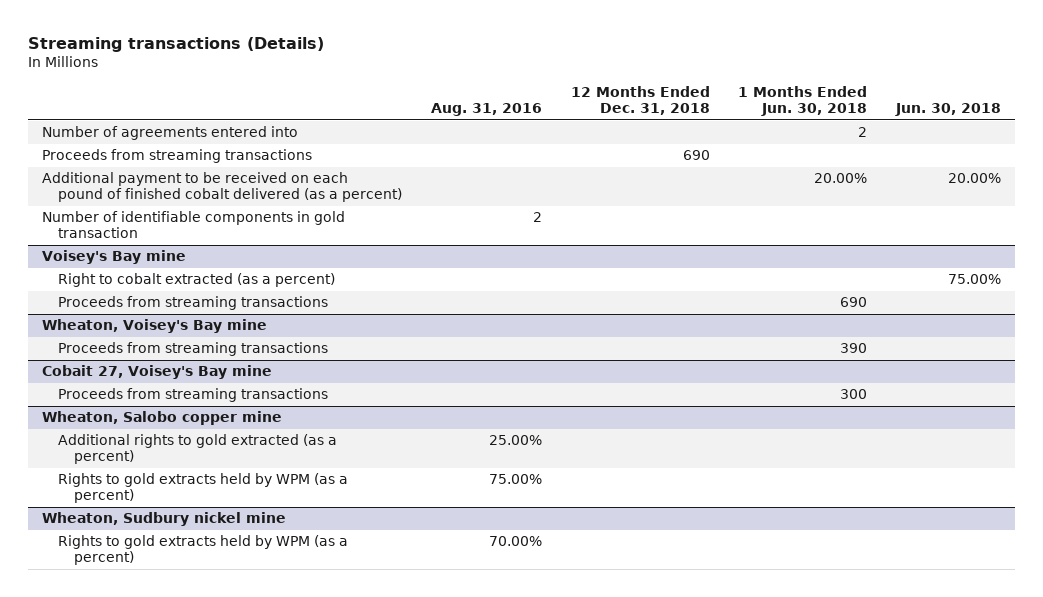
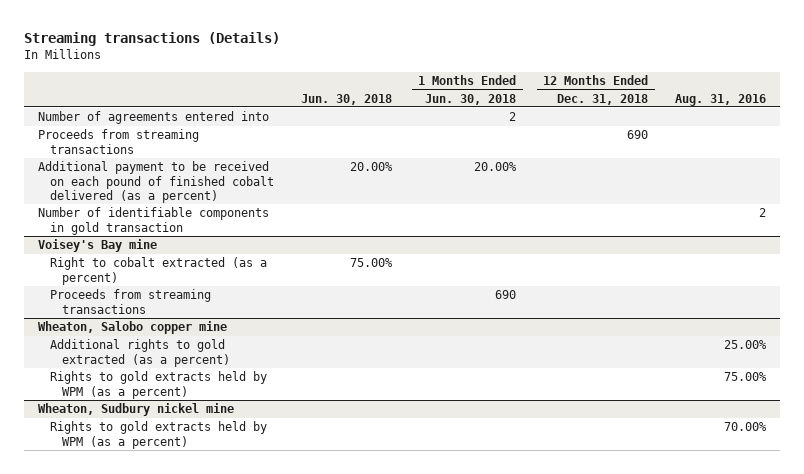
- | Aug. 31, 2016 | 12 Months Ended Dec. 31, 2018 | 1 Months Ended Jun. 30, 2018 | Jun. 30, 2018
+ | Jun. 30, 2018 | 1 Months Ended Jun. 30, 2018 | 12 Months Ended Dec. 31, 2018 | Aug. 31, 2016
- Wheaton, Voisey's Bay mine
- Proceeds from streaming transactions | | | 390 |
- Cobait 27, Voisey's Bay mine
- Proceeds from streaming transactions | | | 300 |

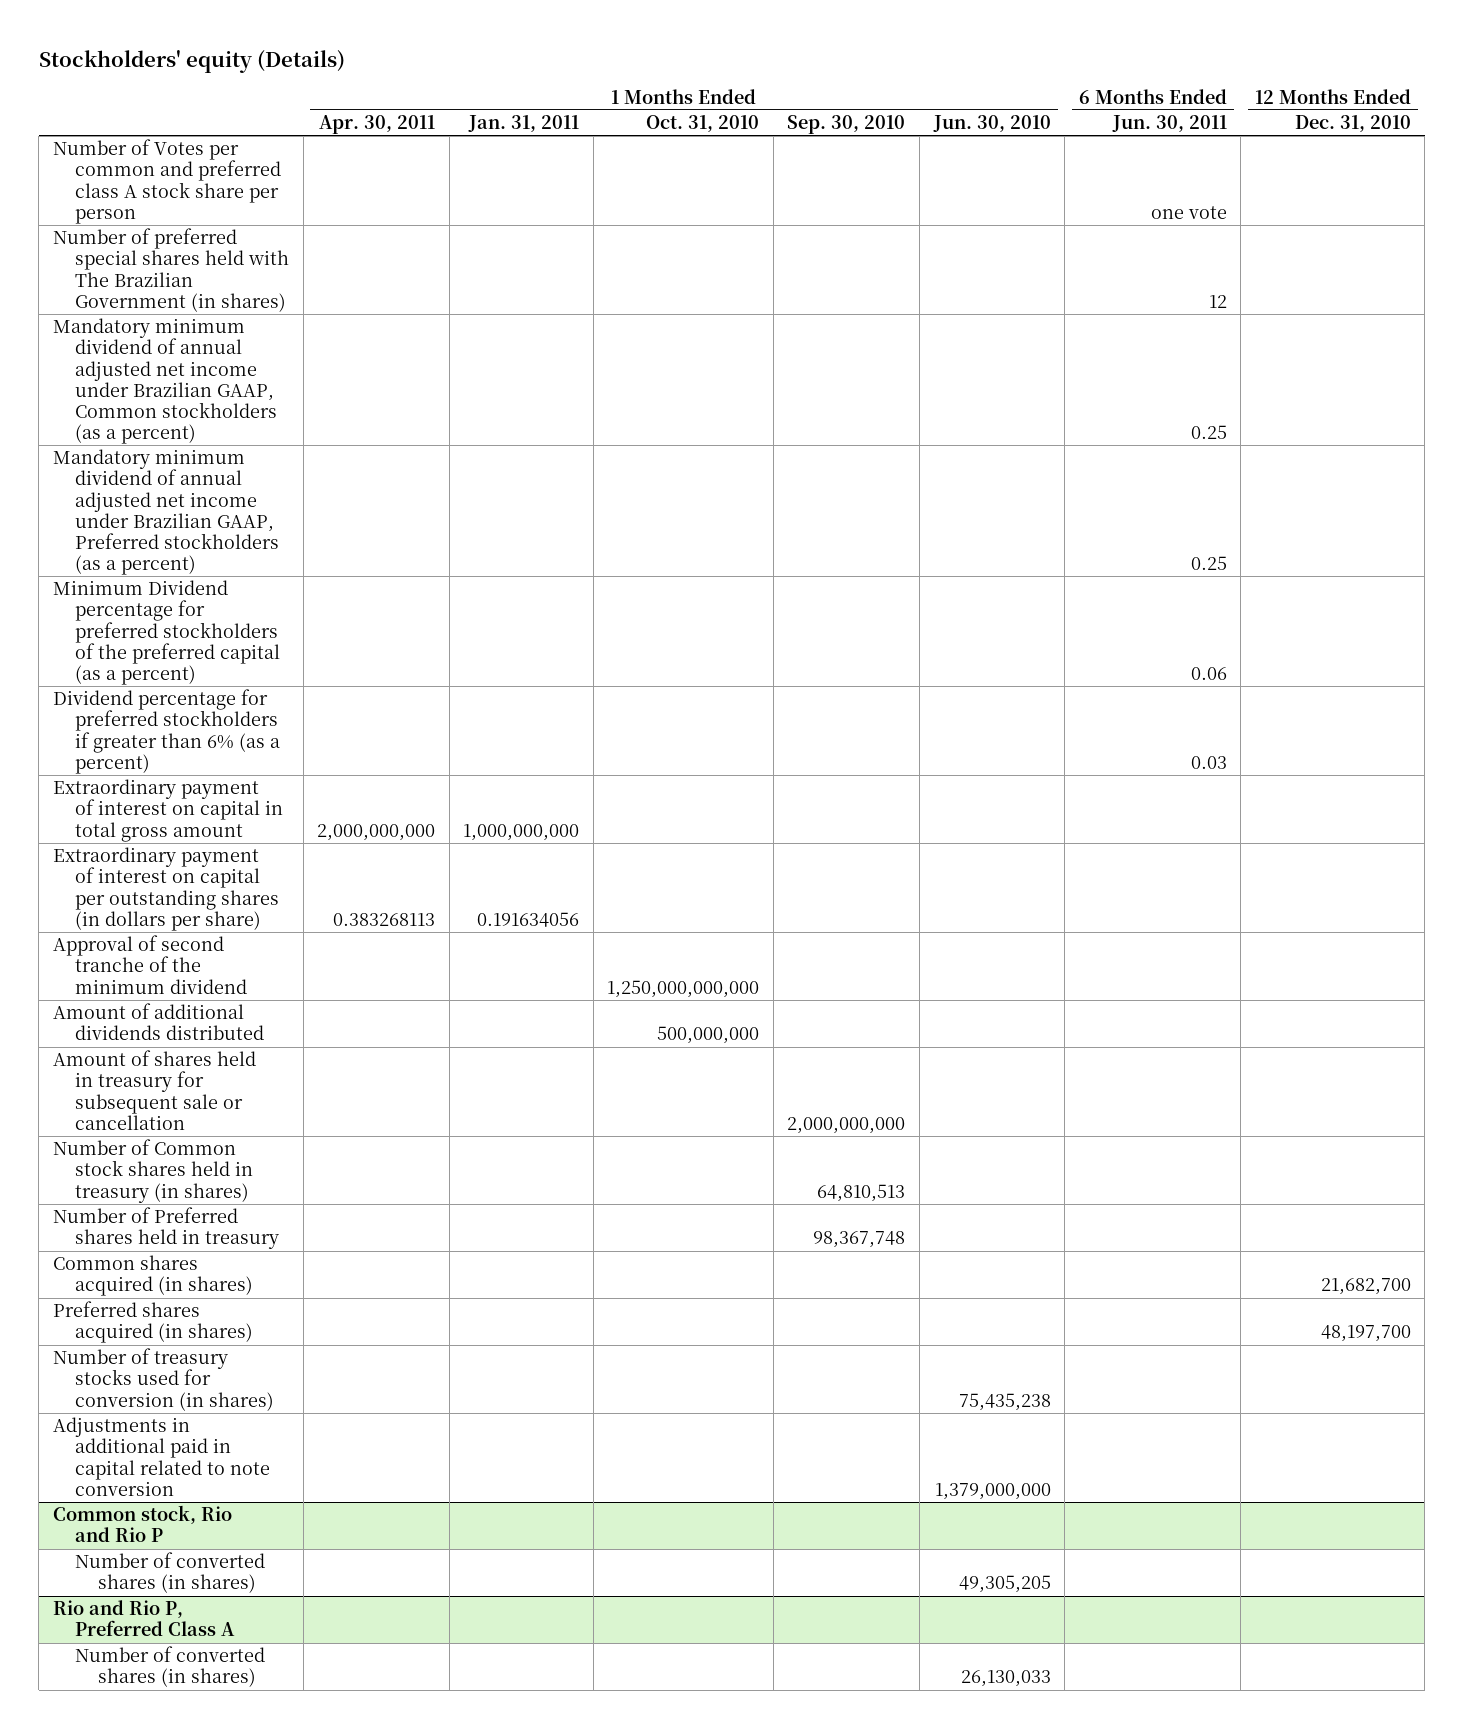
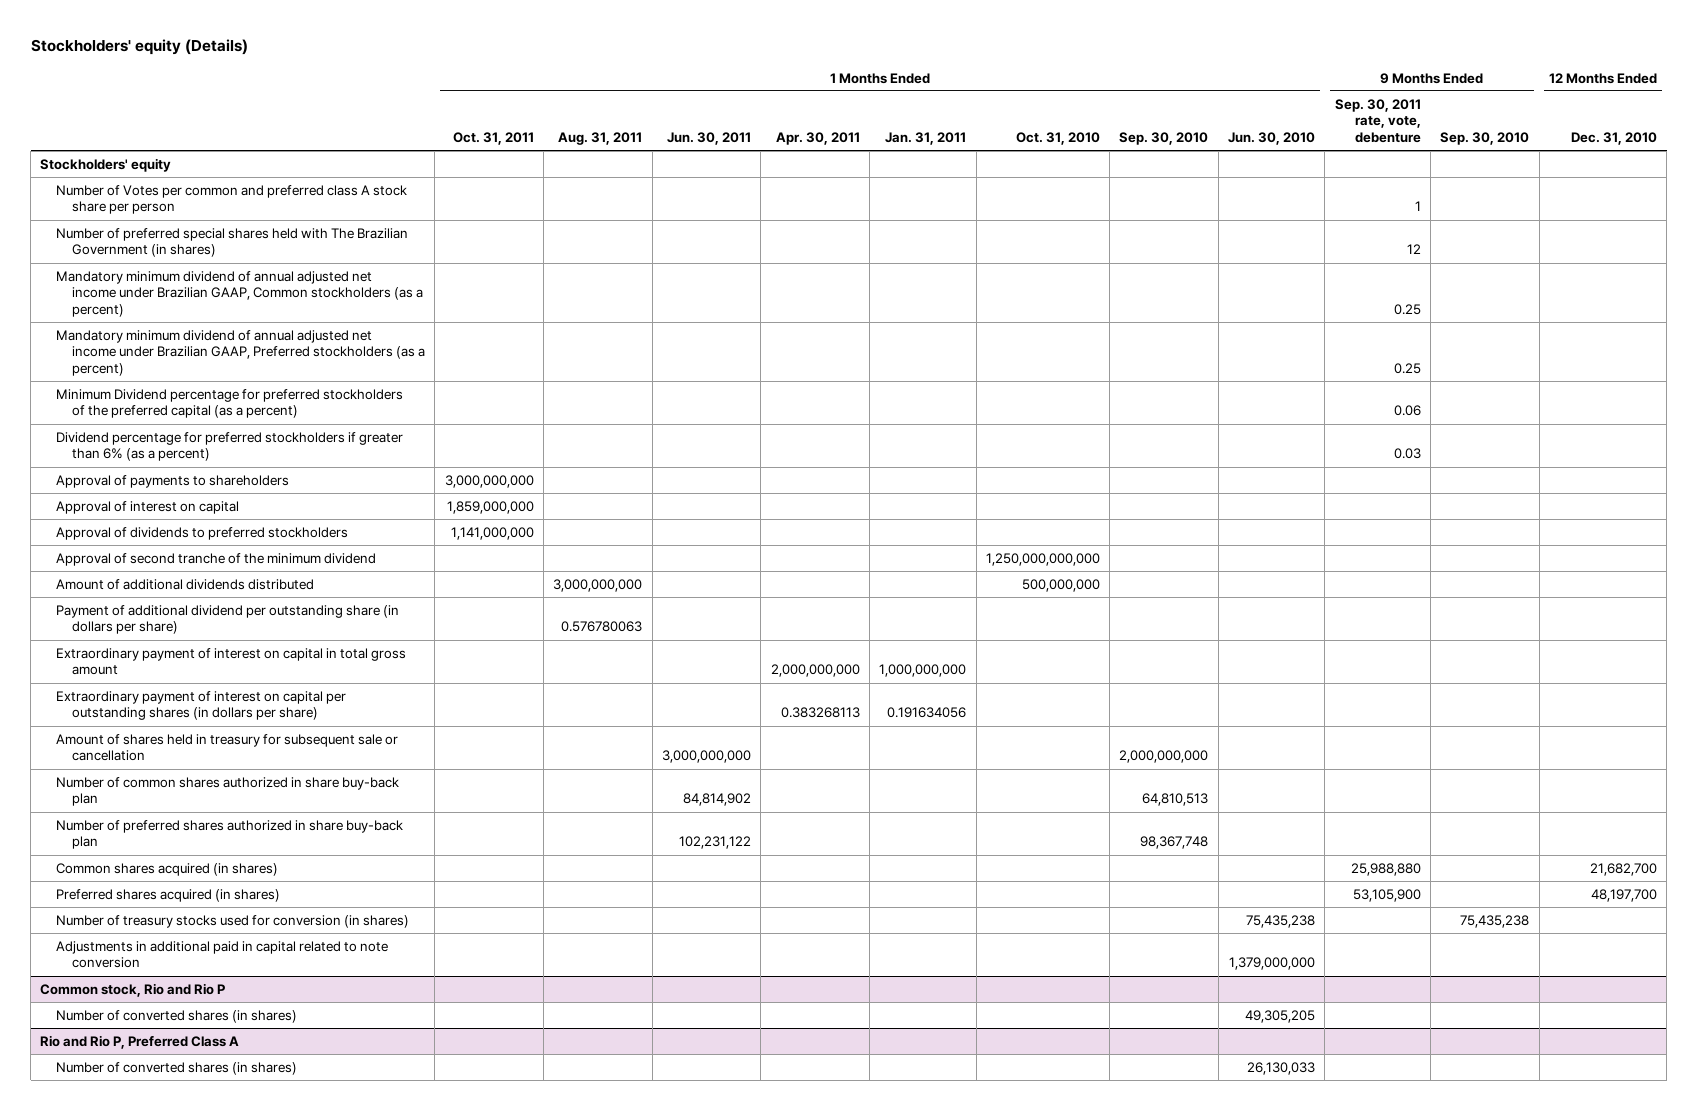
- | 1 Months Ended Apr. 30, 2011 | 1 Months Ended Jan. 31, 2011 | 1 Months Ended Oct. 31, 2010 | 1 Months Ended Sep. 30, 2010 | 1 Months Ended Jun. 30, 2010 | 6 Months Ended Jun. 30, 2011 | 12 Months Ended Dec. 31, 2010
+ | 1 Months Ended Oct. 31, 2011 | 1 Months Ended Aug. 31, 2011 | 1 Months Ended Jun. 30, 2011 | 1 Months Ended Apr. 30, 2011 | 1 Months Ended Jan. 31, 2011 | 1 Months Ended Oct. 31, 2010 | 1 Months Ended Sep. 30, 2010 | 1 Months Ended Jun. 30, 2010 | 9 Months Ended Sep. 30, 2011 rate, vote, debenture | 9 Months Ended Sep. 30, 2010 | 12 Months Ended Dec. 31, 2010
+ Stockholders' equity
+ Approval of payments to shareholders | 3,000,000,000 | | | | | | | | | |
+ Approval of interest on capital | 1,859,000,000 | | | | | | | | | |
+ Approval of dividends to preferred stockholders | 1,141,000,000 | | | | | | | | | |
+ Payment of additional dividend per outstanding share (in dollars per share) | | 0.576780063 | | | | | | | | |
moved down: Extraordinary payment of interest on capital in total gross amount | | | | 2,000,000,000 | 1,000,000,000 | | | | | |
moved down: Extraordinary payment of interest on capital per outstanding shares (in dollars per share) | | | | 0.383268113 | 0.191634056 | | | | | |
- Number of Common stock shares held in treasury (in shares) | | | | 64,810,513 | | |
- Number of Preferred shares held in treasury | | | | 98,367,748 | | |
+ Number of common shares authorized in share buy-back plan | | | 84,814,902 | | | | 64,810,513 | | | |
+ Number of preferred shares authorized in share buy-back plan | | | 102,231,122 | | | | 98,367,748 | | | |

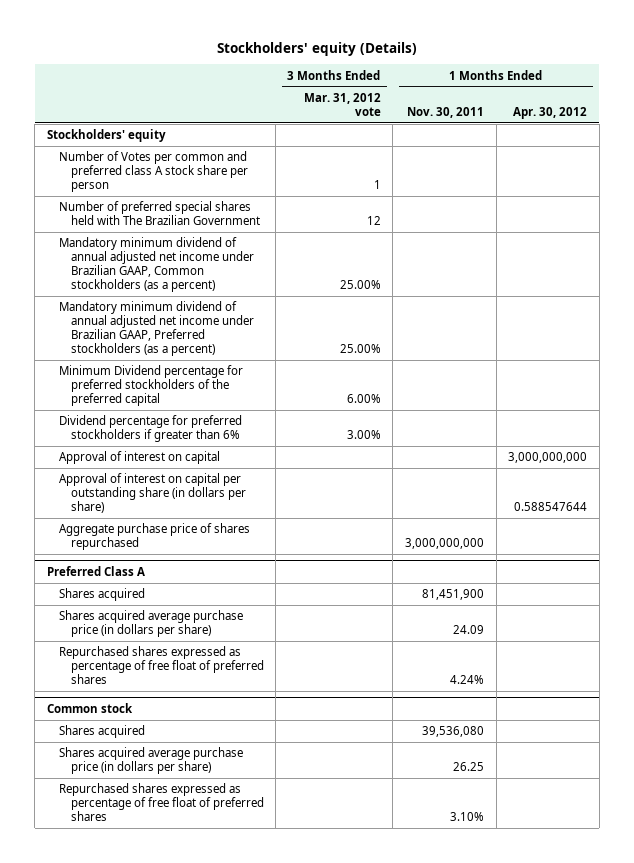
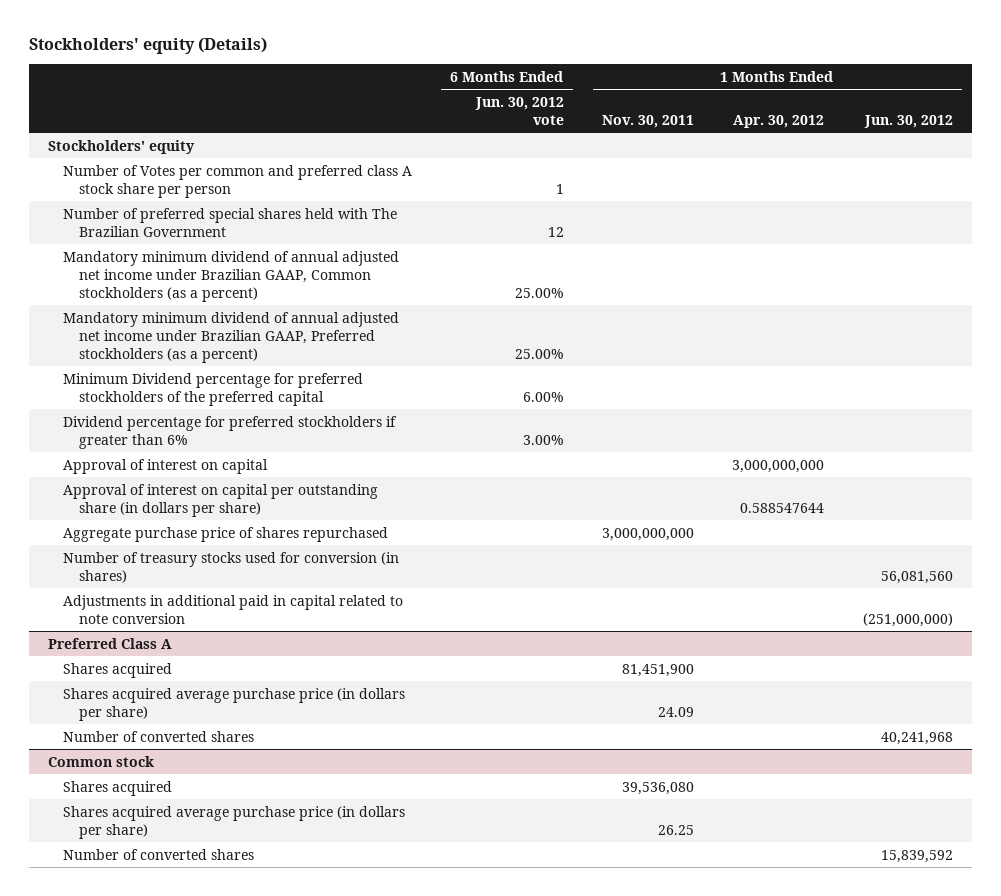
- | 3 Months Ended Mar. 31, 2012 vote | 1 Months Ended Nov. 30, 2011 | 1 Months Ended Apr. 30, 2012
+ | 6 Months Ended Jun. 30, 2012 vote | 1 Months Ended Nov. 30, 2011 | 1 Months Ended Apr. 30, 2012 | 1 Months Ended Jun. 30, 2012
+ Number of treasury stocks used for conversion (in shares) | | | | 56,081,560
+ Adjustments in additional paid in capital related to note conversion | | | | (251,000,000)
@ Preferred Class A
- Repurchased shares expressed as percentage of free float of preferred shares | | 4.24% |
+ Number of converted shares | | | | 40,241,968
@ Common stock
- Repurchased shares expressed as percentage of free float of preferred shares | | 3.10% |
+ Number of converted shares | | | | 15,839,592

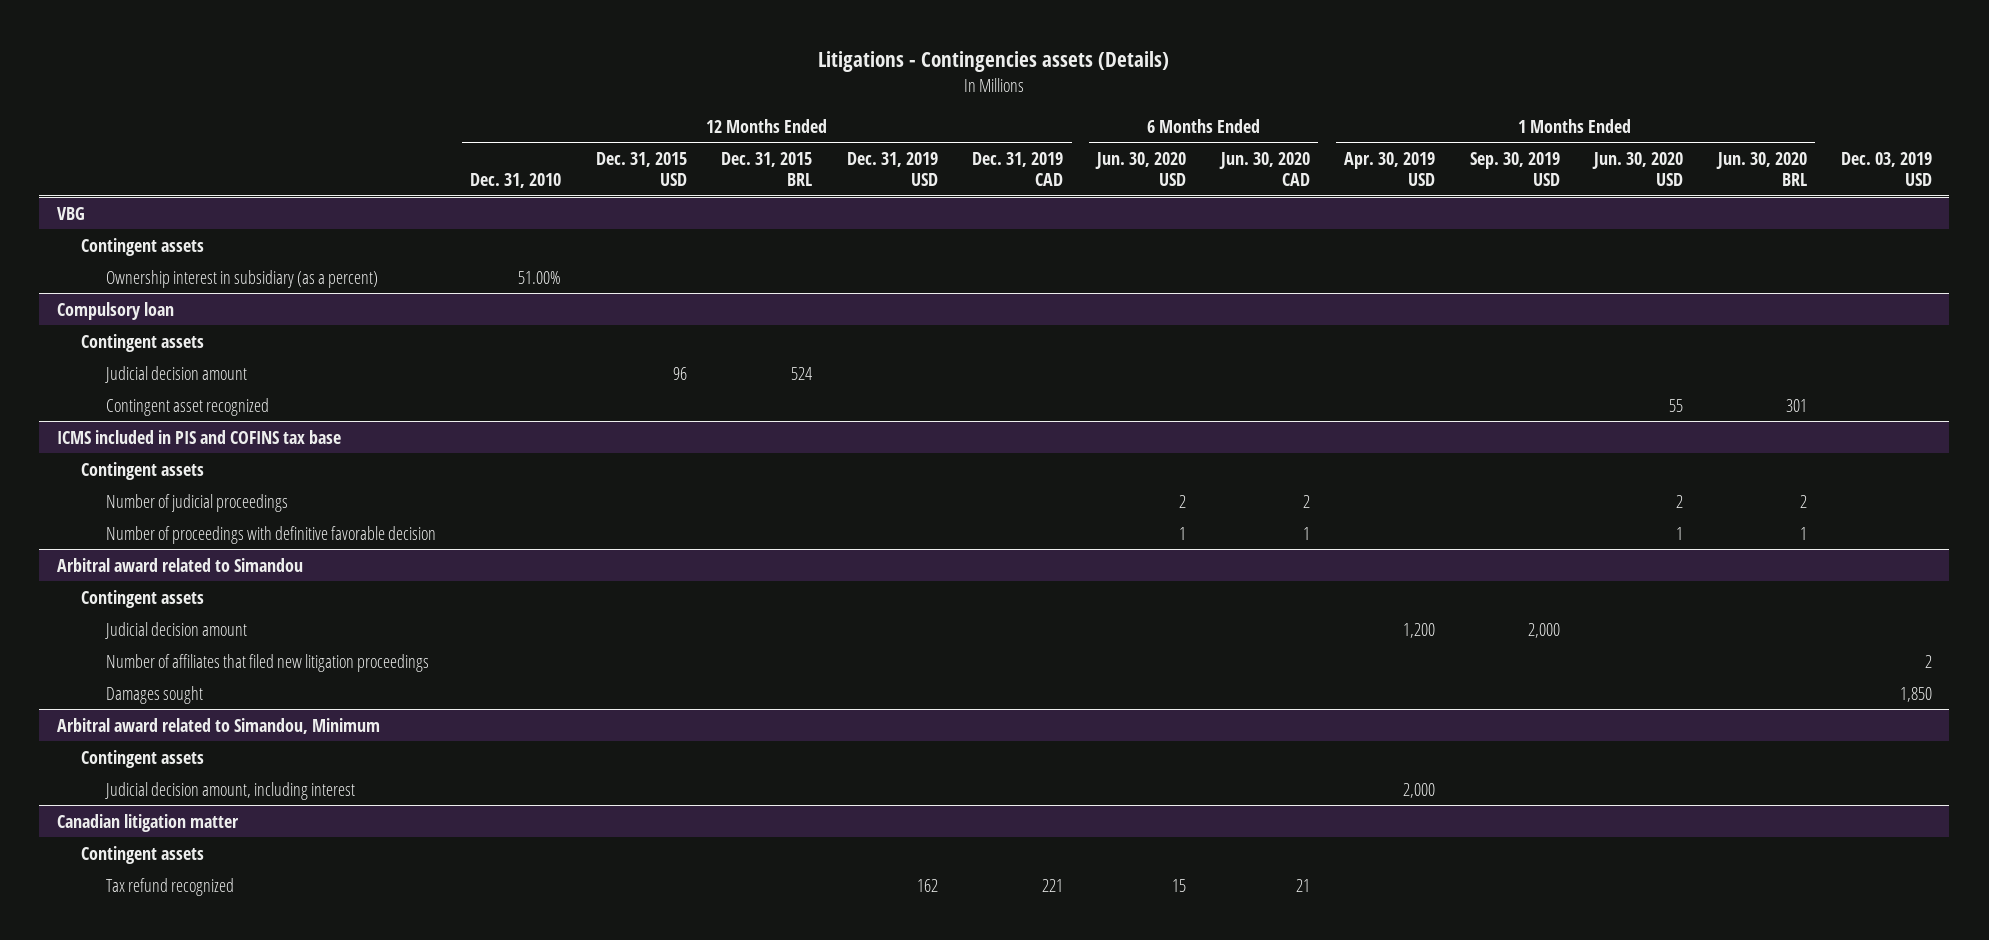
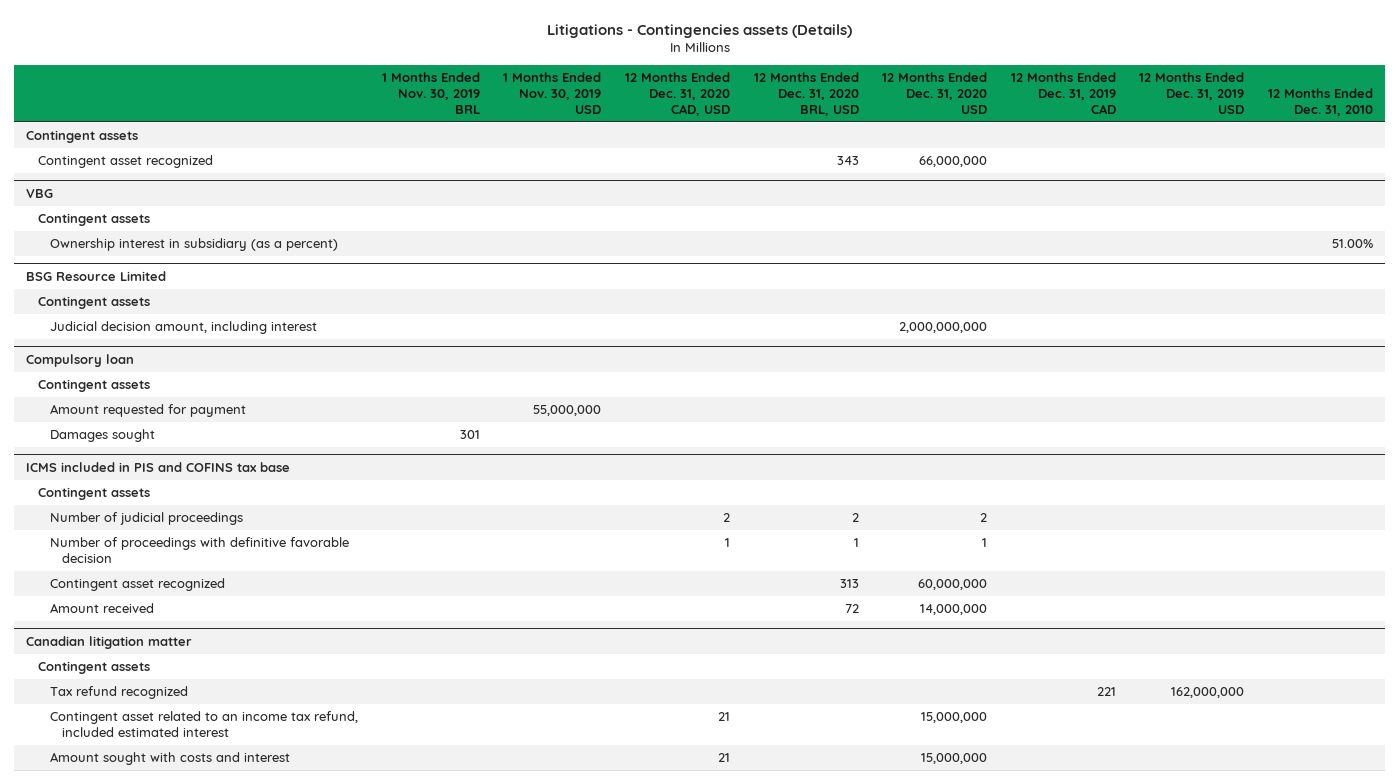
- | 12 Months Ended Dec. 31, 2010 | 12 Months Ended Dec. 31, 2015 USD | 12 Months Ended Dec. 31, 2015 BRL | 12 Months Ended Dec. 31, 2019 USD | 12 Months Ended Dec. 31, 2019 CAD | 6 Months Ended Jun. 30, 2020 USD | 6 Months Ended Jun. 30, 2020 CAD | 1 Months Ended Apr. 30, 2019 USD | 1 Months Ended Sep. 30, 2019 USD | 1 Months Ended Jun. 30, 2020 USD | 1 Months Ended Jun. 30, 2020 BRL | Dec. 03, 2019 USD
+ | 1 Months Ended Nov. 30, 2019 BRL | 1 Months Ended Nov. 30, 2019 USD | 12 Months Ended Dec. 31, 2020 CAD, USD | 12 Months Ended Dec. 31, 2020 BRL, USD | 12 Months Ended Dec. 31, 2020 USD | 12 Months Ended Dec. 31, 2019 CAD | 12 Months Ended Dec. 31, 2019 USD | 12 Months Ended Dec. 31, 2010
+ Contingent assets
+ Contingent asset recognized | | | | 343 | 66,000,000 | | |
+ BSG Resource Limited
+ Contingent assets
+ Judicial decision amount, including interest | | | | | 2,000,000,000 | | |
@ Compulsory loan
- Judicial decision amount | | 96 | 524 | | | | | | | | |
- Contingent asset recognized | | | | | | | | | | 55 | 301 |
+ Amount requested for payment | | 55,000,000 | | | | | |
+ Damages sought | 301 | | | | | | |
- Arbitral award related to Simandou
- Contingent assets
- Judicial decision amount | | | | | | | | 1,200 | 2,000 | | |
- Number of affiliates that filed new litigation proceedings | | | | | | | | | | | | 2
- Damages sought | | | | | | | | | | | | 1,850
- Arbitral award related to Simandou, Minimum
- Contingent assets
- Judicial decision amount, including interest | | | | | | | | 2,000 | | | |
@ ICMS included in PIS and COFINS tax base
+ Contingent asset recognized | | | | 313 | 60,000,000 | | |
+ Amount received | | | | 72 | 14,000,000 | | |
@ Canadian litigation matter
- Tax refund recognized | | | | 162 | 221 | 15 | 21 | | | | |
+ Tax refund recognized | | | | | | 221 | 162,000,000 |
+ Contingent asset related to an income tax refund, included estimated interest | | | 21 | | 15,000,000 | | |
+ Amount sought with costs and interest | | | 21 | | 15,000,000 | | |

